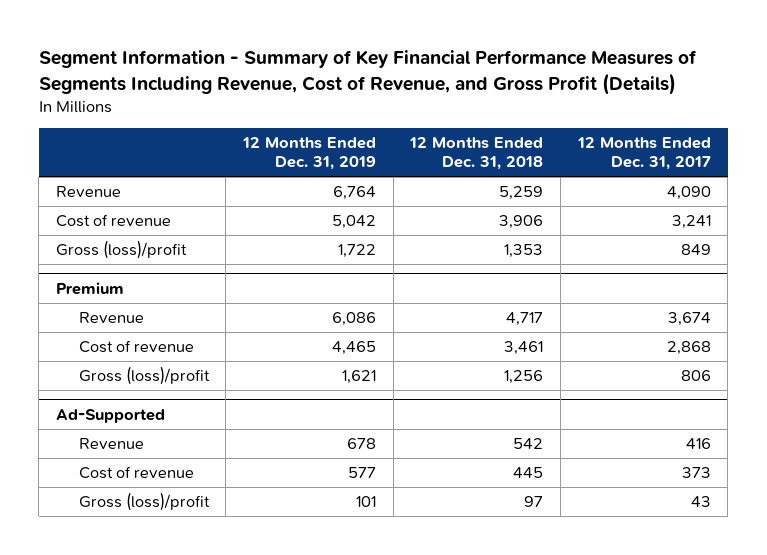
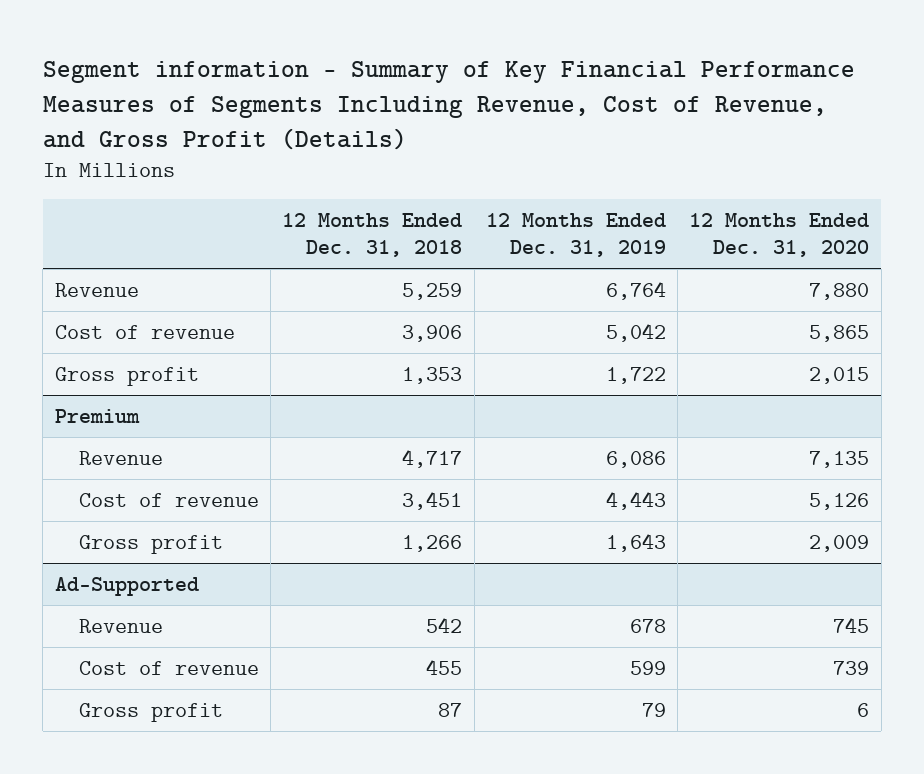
- Segment Information - Summary of Key Financial Performance Measures of Segments Including Revenue, Cost of Revenue, and Gross Profit (Details)
+ Segment information - Summary of Key Financial Performance Measures of Segments Including Revenue, Cost of Revenue, and Gross Profit (Details)
- | 12 Months Ended Dec. 31, 2019 | 12 Months Ended Dec. 31, 2018 | 12 Months Ended Dec. 31, 2017
+ | 12 Months Ended Dec. 31, 2018 | 12 Months Ended Dec. 31, 2019 | 12 Months Ended Dec. 31, 2020
- Gross (loss)/profit | 1,722 | 1,353 | 849
+ Gross profit | 1,353 | 1,722 | 2,015
@ Premium
- Cost of revenue | 4,465 | 3,461 | 2,868
- Gross (loss)/profit | 1,621 | 1,256 | 806
+ Cost of revenue | 3,451 | 4,443 | 5,126
+ Gross profit | 1,266 | 1,643 | 2,009
@ Ad-Supported
- Cost of revenue | 577 | 445 | 373
- Gross (loss)/profit | 101 | 97 | 43
+ Cost of revenue | 455 | 599 | 739
+ Gross profit | 87 | 79 | 6

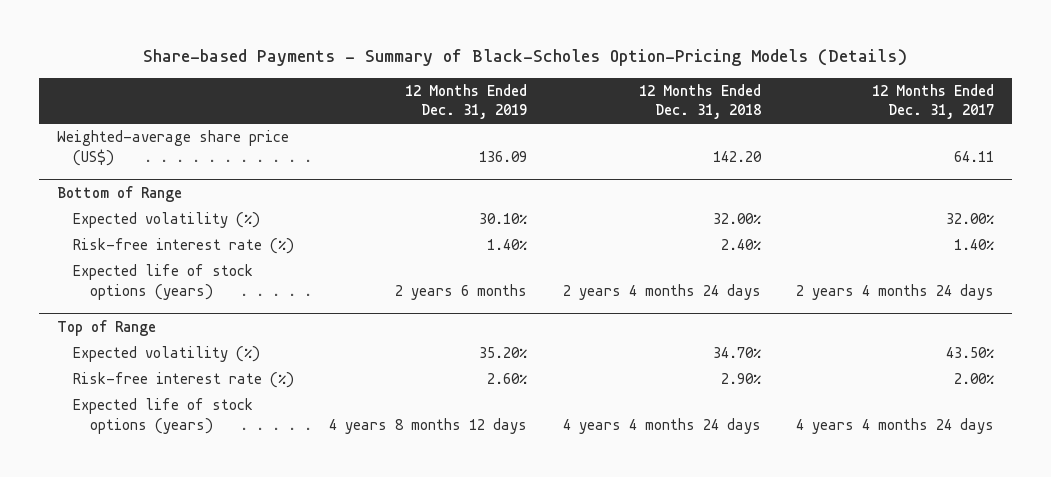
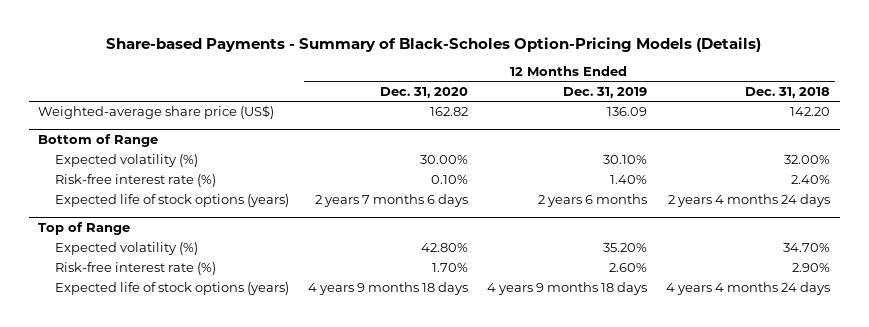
- | 12 Months Ended Dec. 31, 2019 | 12 Months Ended Dec. 31, 2018 | 12 Months Ended Dec. 31, 2017
+ | 12 Months Ended Dec. 31, 2020 | 12 Months Ended Dec. 31, 2019 | 12 Months Ended Dec. 31, 2018
@ Top of Range
- Expected life of stock options (years) | 4 years 8 months 12 days | 4 years 4 months 24 days | 4 years 4 months 24 days
+ Expected life of stock options (years) | 4 years 9 months 18 days | 4 years 9 months 18 days | 4 years 4 months 24 days

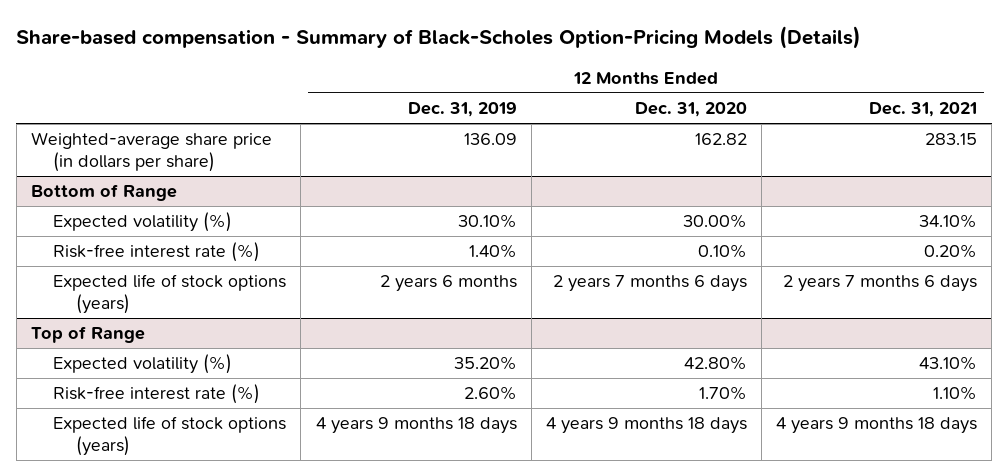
- Share-based Payments - Summary of Black-Scholes Option-Pricing Models (Details)
+ Share-based compensation - Summary of Black-Scholes Option-Pricing Models (Details)
- | 12 Months Ended Dec. 31, 2020 | 12 Months Ended Dec. 31, 2019 | 12 Months Ended Dec. 31, 2018
+ | 12 Months Ended Dec. 31, 2019 | 12 Months Ended Dec. 31, 2020 | 12 Months Ended Dec. 31, 2021
- Weighted-average share price (US$) | 162.82 | 136.09 | 142.20
+ Weighted-average share price (in dollars per share) | 136.09 | 162.82 | 283.15

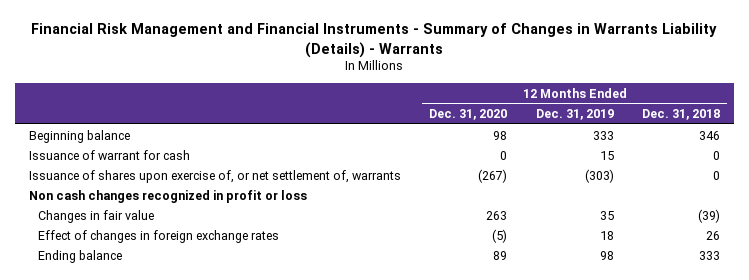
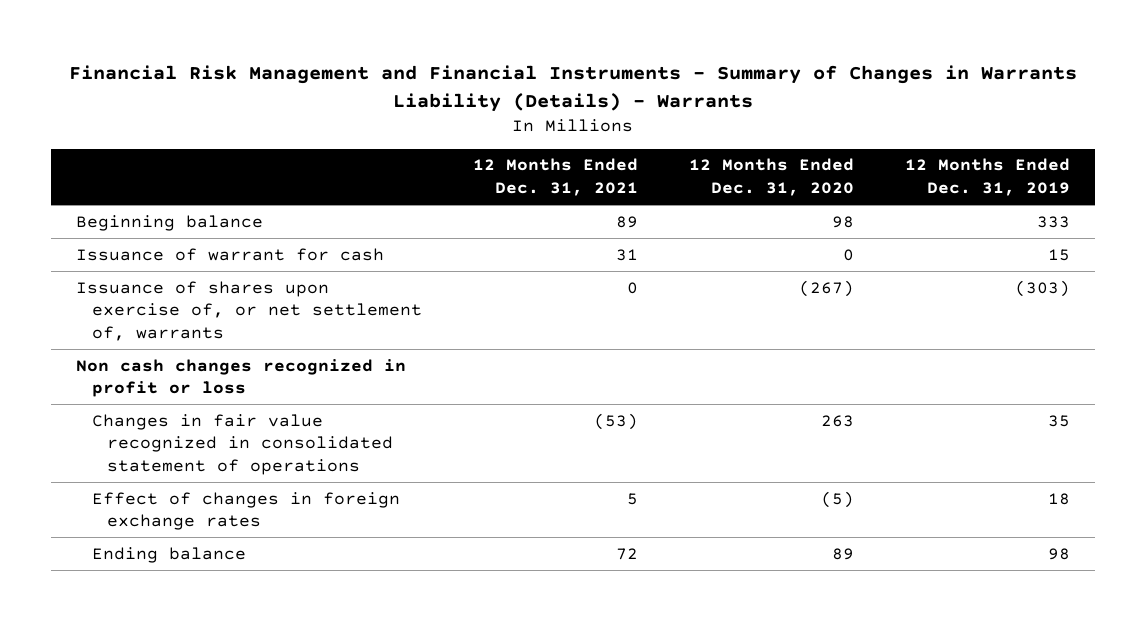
- | 12 Months Ended Dec. 31, 2020 | 12 Months Ended Dec. 31, 2019 | 12 Months Ended Dec. 31, 2018
+ | 12 Months Ended Dec. 31, 2021 | 12 Months Ended Dec. 31, 2020 | 12 Months Ended Dec. 31, 2019
- Changes in fair value | 263 | 35 | (39)
+ Changes in fair value recognized in consolidated statement of operations | (53) | 263 | 35

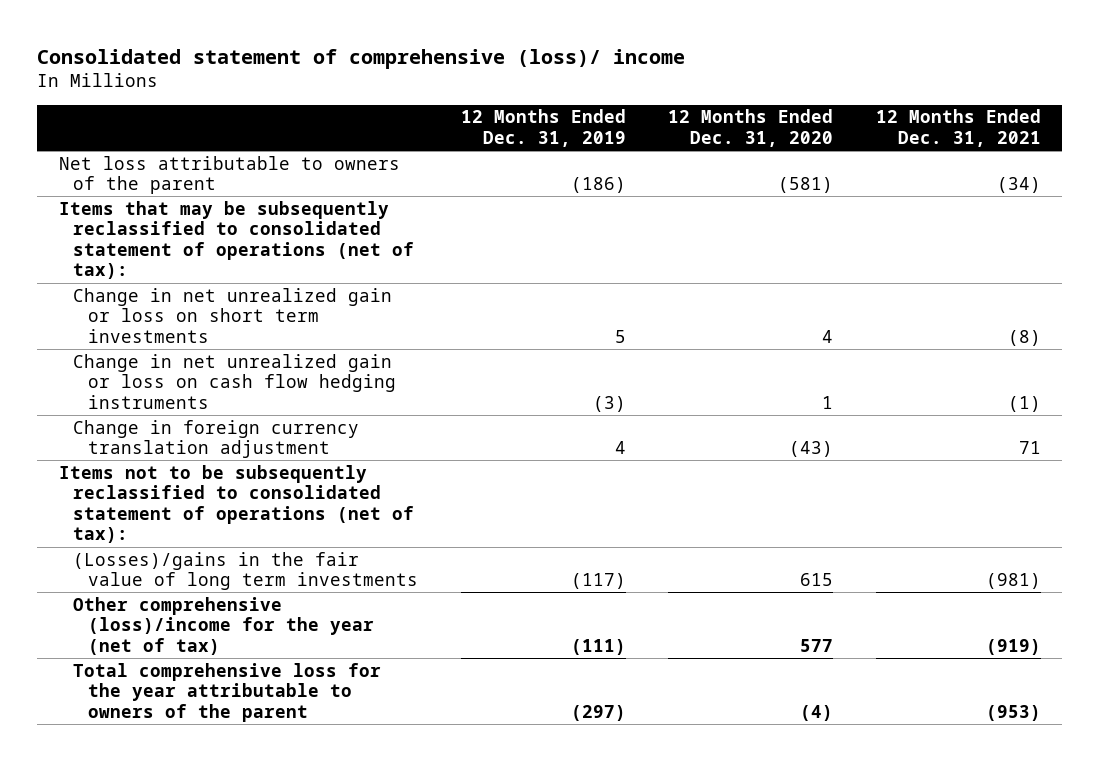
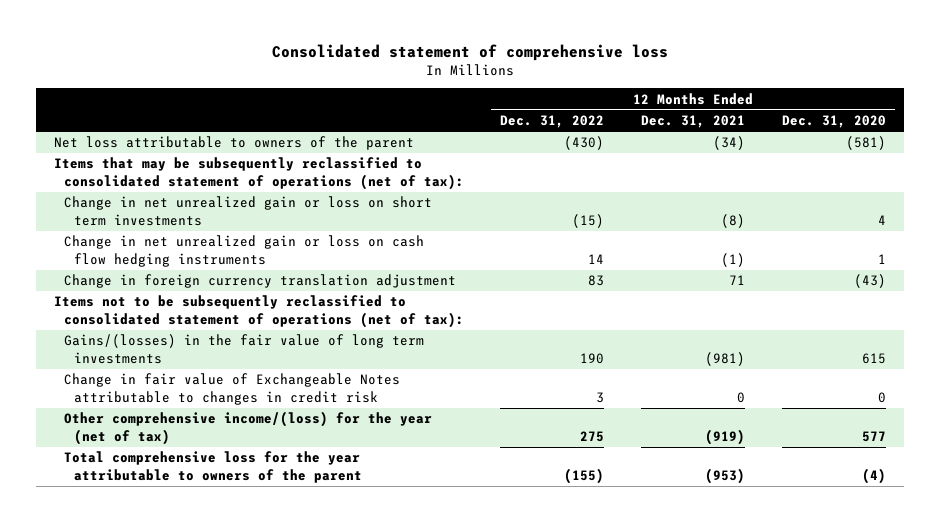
- Consolidated statement of comprehensive (loss)/ income
+ Consolidated statement of comprehensive loss
- | 12 Months Ended Dec. 31, 2019 | 12 Months Ended Dec. 31, 2020 | 12 Months Ended Dec. 31, 2021
+ | 12 Months Ended Dec. 31, 2022 | 12 Months Ended Dec. 31, 2021 | 12 Months Ended Dec. 31, 2020
- (Losses)/gains in the fair value of long term investments | (117) | 615 | (981)
- Other comprehensive (loss)/income for the year (net of tax) | (111) | 577 | (919)
+ Gains/(losses) in the fair value of long term investments | 190 | (981) | 615
+ Change in fair value of Exchangeable Notes attributable to changes in credit risk | 3 | 0 | 0
+ Other comprehensive income/(loss) for the year (net of tax) | 275 | (919) | 577

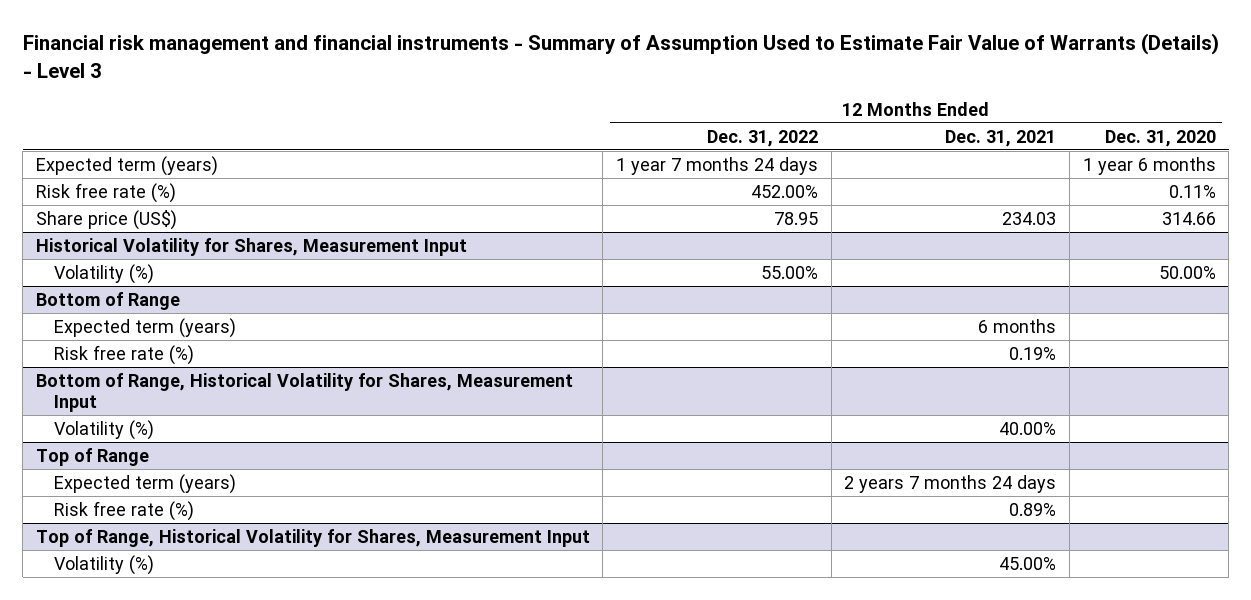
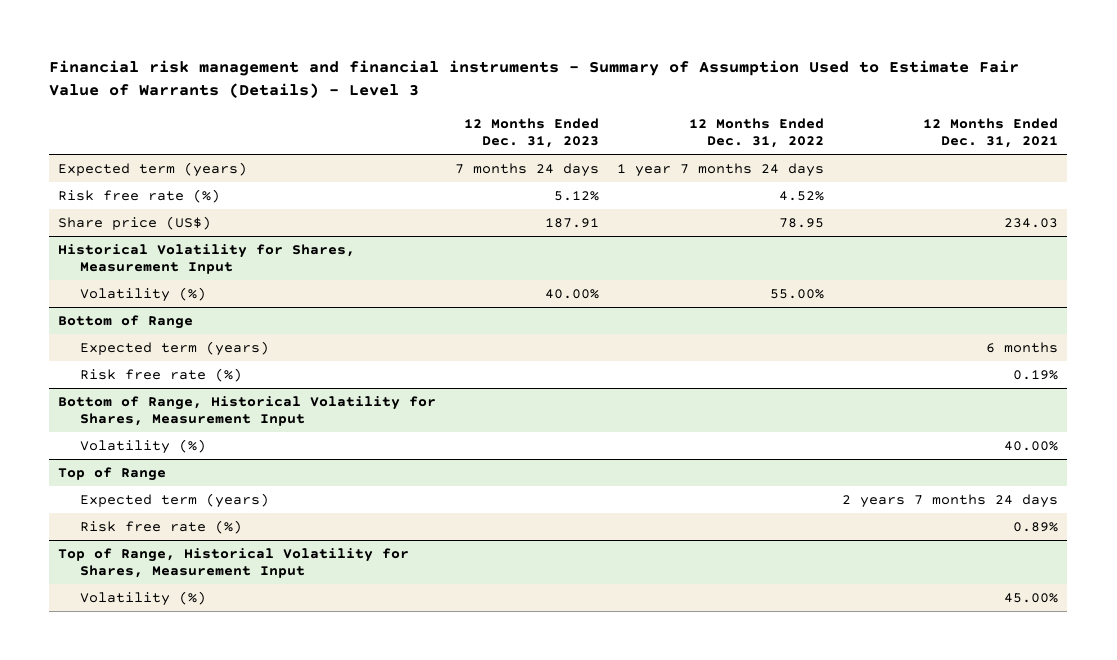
- | 12 Months Ended Dec. 31, 2022 | 12 Months Ended Dec. 31, 2021 | 12 Months Ended Dec. 31, 2020
+ | 12 Months Ended Dec. 31, 2023 | 12 Months Ended Dec. 31, 2022 | 12 Months Ended Dec. 31, 2021
- Risk free rate (%) | 452.00% | | 0.11%
+ Risk free rate (%) | 5.12% | 4.52% |

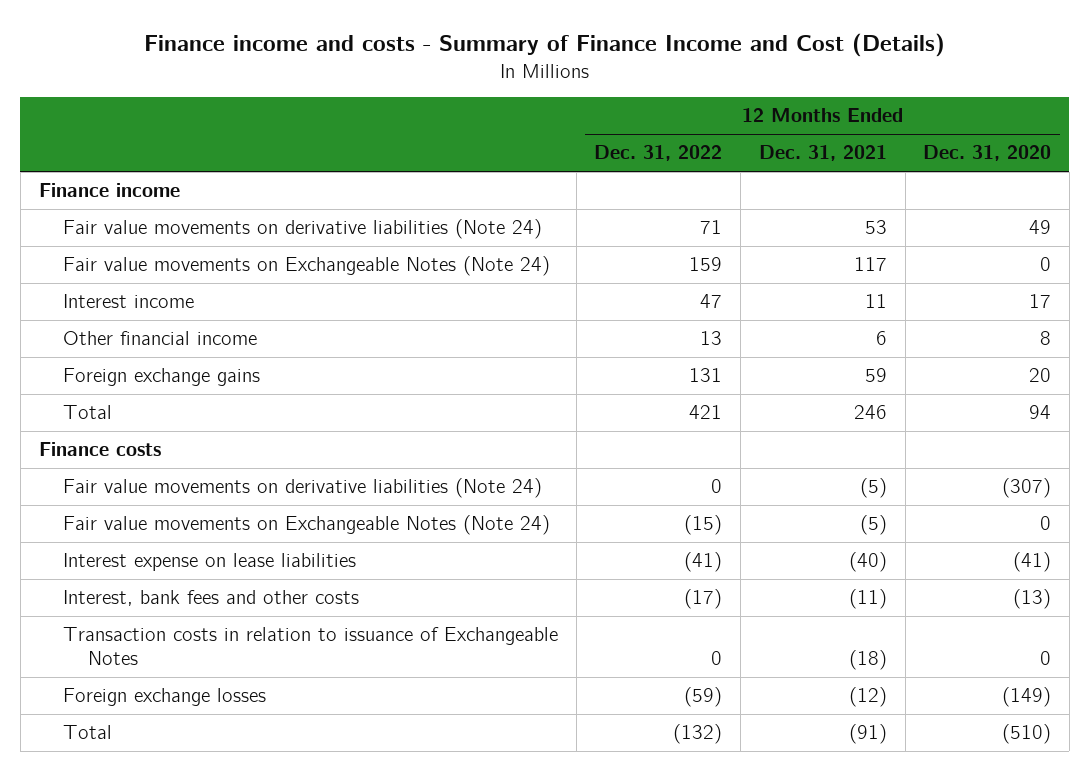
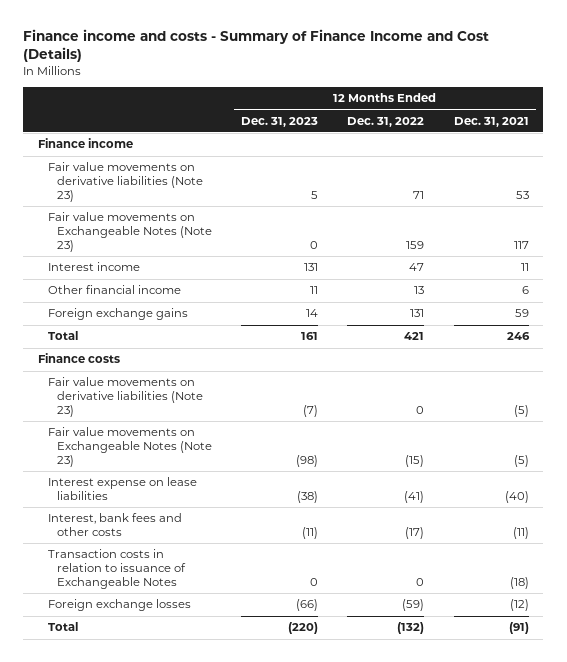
- | 12 Months Ended Dec. 31, 2022 | 12 Months Ended Dec. 31, 2021 | 12 Months Ended Dec. 31, 2020
+ | 12 Months Ended Dec. 31, 2023 | 12 Months Ended Dec. 31, 2022 | 12 Months Ended Dec. 31, 2021
- Fair value movements on derivative liabilities (Note 24) | 71 | 53 | 49
- Fair value movements on Exchangeable Notes (Note 24) | 159 | 117 | 0
+ Fair value movements on derivative liabilities (Note 23) | 5 | 71 | 53
+ Fair value movements on Exchangeable Notes (Note 23) | 0 | 159 | 117
- Fair value movements on derivative liabilities (Note 24) | 0 | (5) | (307)
- Fair value movements on Exchangeable Notes (Note 24) | (15) | (5) | 0
+ Fair value movements on derivative liabilities (Note 23) | (7) | 0 | (5)
+ Fair value movements on Exchangeable Notes (Note 23) | (98) | (15) | (5)

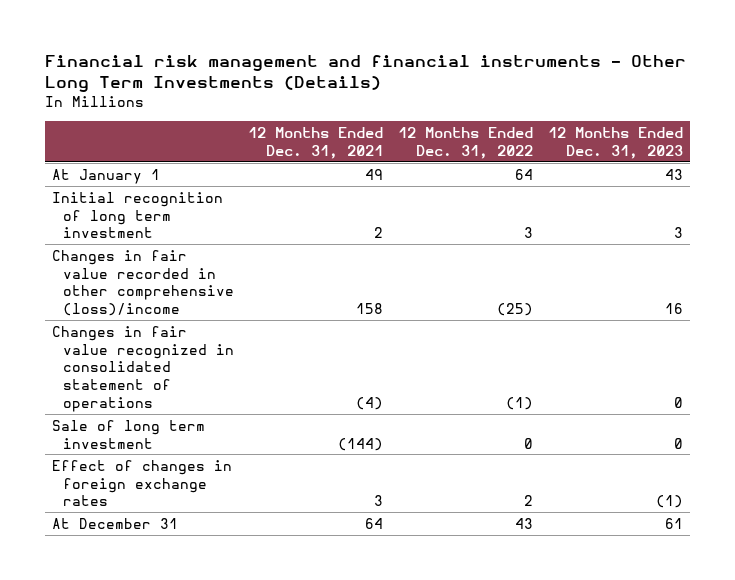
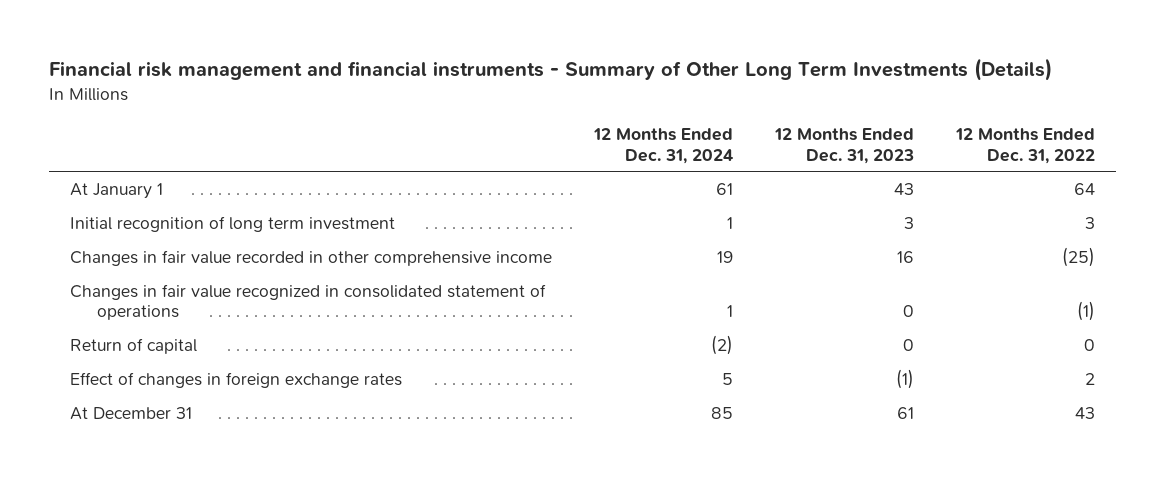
- Financial risk management and financial instruments - Other Long Term Investments (Details)
+ Financial risk management and financial instruments - Summary of Other Long Term Investments (Details)
- | 12 Months Ended Dec. 31, 2021 | 12 Months Ended Dec. 31, 2022 | 12 Months Ended Dec. 31, 2023
+ | 12 Months Ended Dec. 31, 2024 | 12 Months Ended Dec. 31, 2023 | 12 Months Ended Dec. 31, 2022
- Changes in fair value recorded in other comprehensive (loss)/income | 158 | (25) | 16
+ Changes in fair value recorded in other comprehensive income | 19 | 16 | (25)
- Sale of long term investment | (144) | 0 | 0
+ Return of capital | (2) | 0 | 0

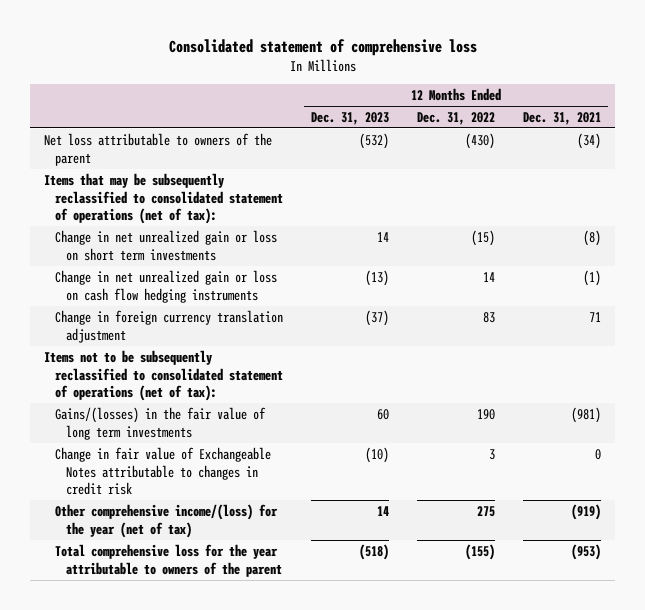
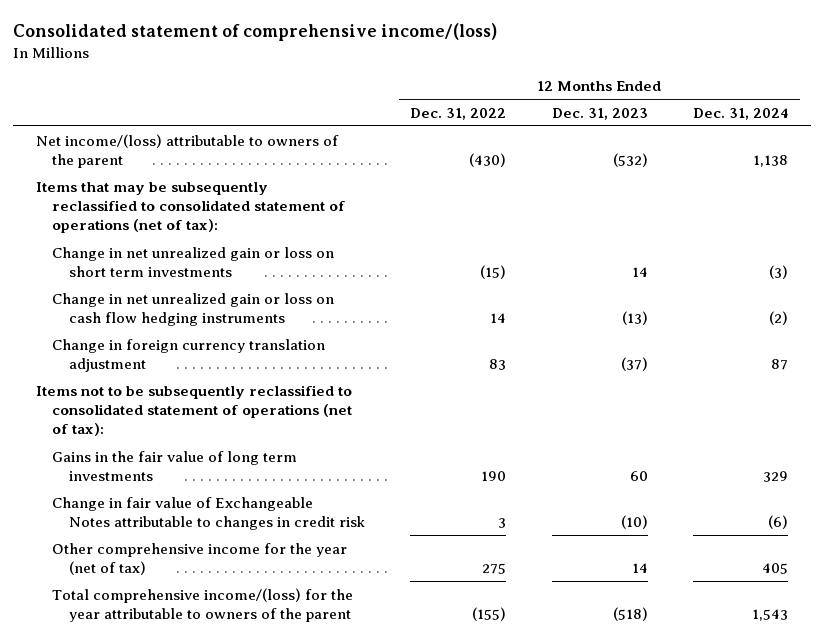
- Consolidated statement of comprehensive loss
+ Consolidated statement of comprehensive income/(loss)
- | 12 Months Ended Dec. 31, 2023 | 12 Months Ended Dec. 31, 2022 | 12 Months Ended Dec. 31, 2021
+ | 12 Months Ended Dec. 31, 2022 | 12 Months Ended Dec. 31, 2023 | 12 Months Ended Dec. 31, 2024
- Net loss attributable to owners of the parent | (532) | (430) | (34)
+ Net income/(loss) attributable to owners of the parent | (430) | (532) | 1,138
- Gains/(losses) in the fair value of long term investments | 60 | 190 | (981)
+ Gains in the fair value of long term investments | 190 | 60 | 329
- Other comprehensive income/(loss) for the year (net of tax) | 14 | 275 | (919)
- Total comprehensive loss for the year attributable to owners of the parent | (518) | (155) | (953)
+ Other comprehensive income for the year (net of tax) | 275 | 14 | 405
+ Total comprehensive income/(loss) for the year attributable to owners of the parent | (155) | (518) | 1,543

